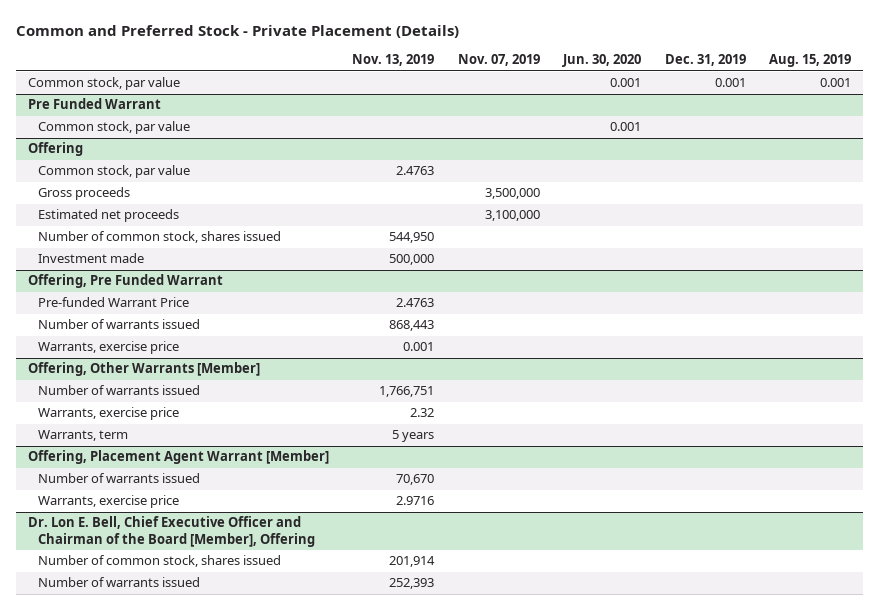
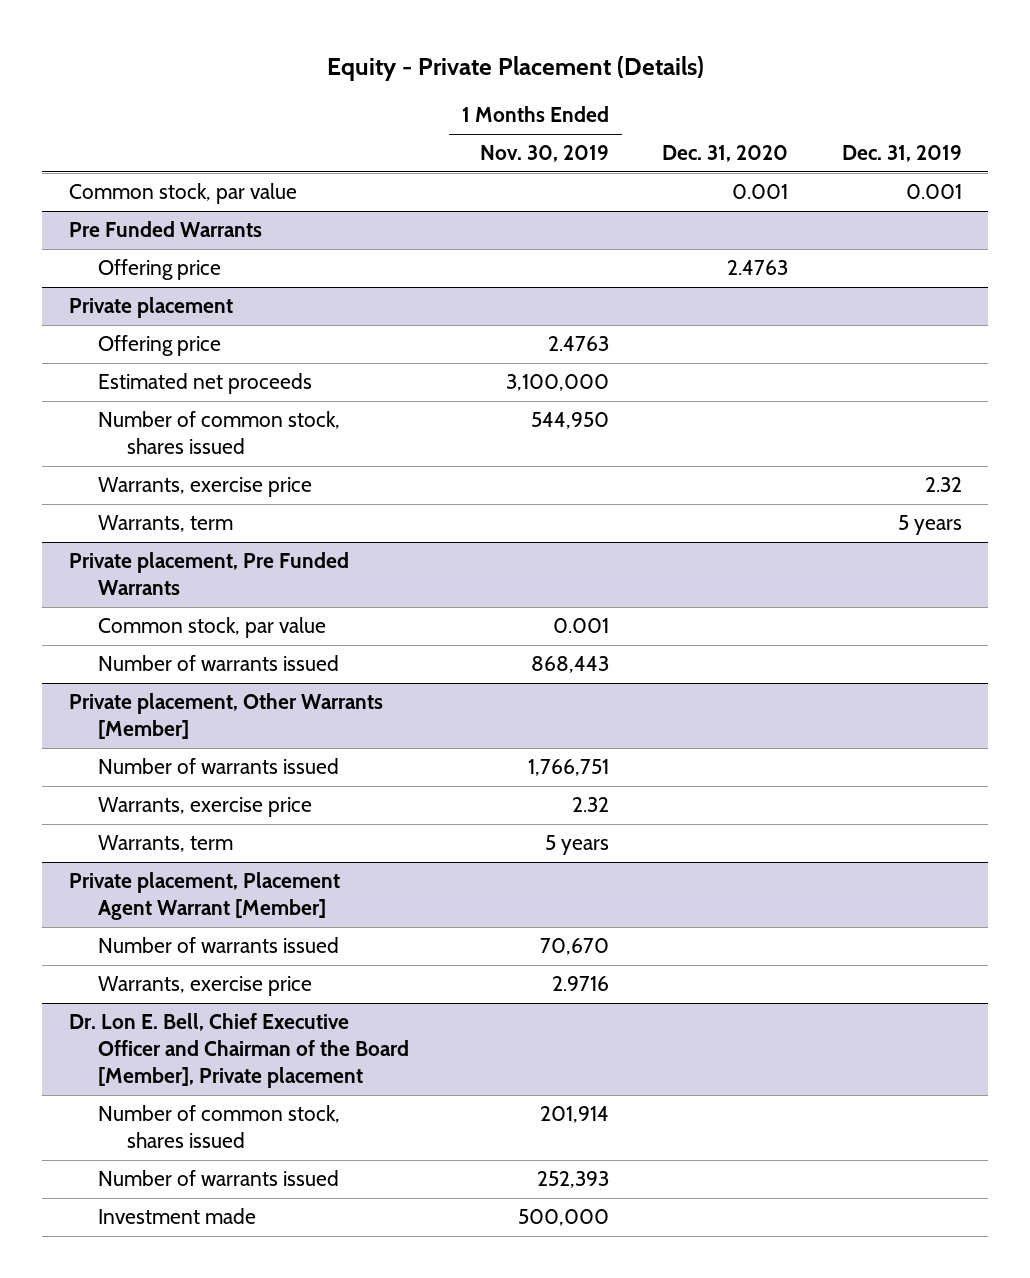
- Common and Preferred Stock - Private Placement (Details)
+ Equity - Private Placement (Details)
- | Nov. 13, 2019 | Nov. 07, 2019 | Jun. 30, 2020 | Dec. 31, 2019 | Aug. 15, 2019
+ | 1 Months Ended Nov. 30, 2019 | Dec. 31, 2020 | Dec. 31, 2019
- Pre Funded Warrant
- Common stock, par value | | | 0.001 | |
- Offering
- Common stock, par value | 2.4763 | | | |
- Gross proceeds | | 3,500,000 | | |
+ Pre Funded Warrants
+ Offering price | | 2.4763 |
+ Private placement
+ Offering price | 2.4763 | |
- Investment made | 500,000 | | | |
- Offering, Pre Funded Warrant
- Pre-funded Warrant Price | 2.4763 | | | |
+ Warrants, exercise price | | | 2.32
+ Warrants, term | | | 5 years
+ Private placement, Pre Funded Warrants
+ Common stock, par value | 0.001 | |
- Warrants, exercise price | 0.001 | | | |
- Offering, Other Warrants [Member]
- Number of warrants issued | 1,766,751 | | | |
- Warrants, exercise price | 2.32 | | | |
- Warrants, term | 5 years | | | |
- Offering, Placement Agent Warrant [Member]
+ Private placement, Other Warrants [Member]
+ Number of warrants issued | 1,766,751 | |
+ Warrants, exercise price | 2.32 | |
+ Warrants, term | 5 years | |
+ Private placement, Placement Agent Warrant [Member]
- Dr. Lon E. Bell, Chief Executive Officer and Chairman of the Board [Member], Offering
+ Dr. Lon E. Bell, Chief Executive Officer and Chairman of the Board [Member], Private placement
+ Investment made | 500,000 | |

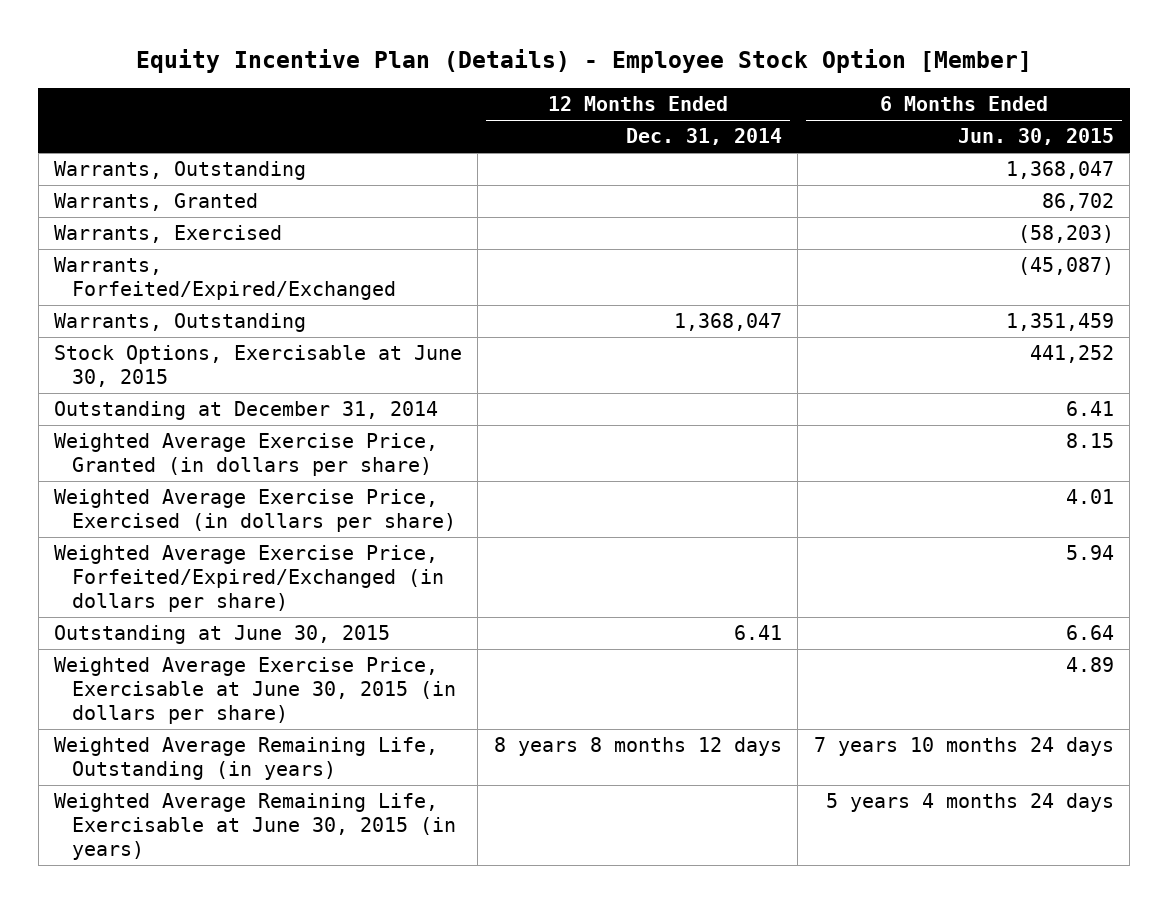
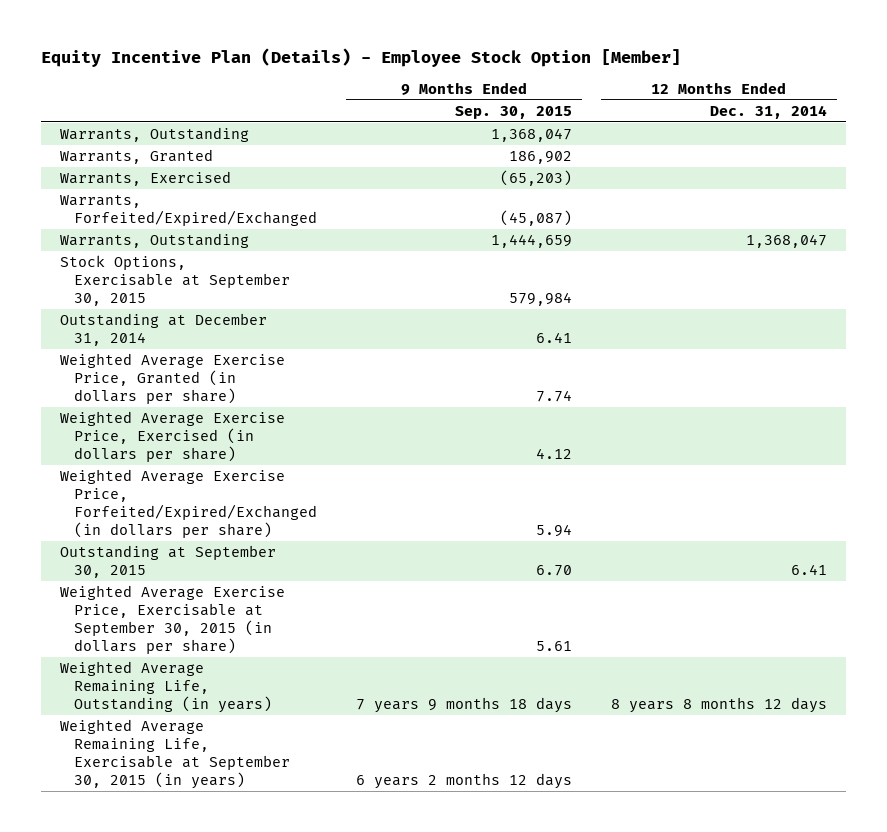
- | 12 Months Ended Dec. 31, 2014 | 6 Months Ended Jun. 30, 2015
+ | 9 Months Ended Sep. 30, 2015 | 12 Months Ended Dec. 31, 2014
- Stock Options, Exercisable at June 30, 2015 | | 441,252
+ Stock Options, Exercisable at September 30, 2015 | 579,984 |
- Outstanding at June 30, 2015 | 6.41 | 6.64
- Weighted Average Exercise Price, Exercisable at June 30, 2015 (in dollars per share) | | 4.89
+ Outstanding at September 30, 2015 | 6.70 | 6.41
+ Weighted Average Exercise Price, Exercisable at September 30, 2015 (in dollars per share) | 5.61 |
- Weighted Average Remaining Life, Exercisable at June 30, 2015 (in years) | | 5 years 4 months 24 days
+ Weighted Average Remaining Life, Exercisable at September 30, 2015 (in years) | 6 years 2 months 12 days |

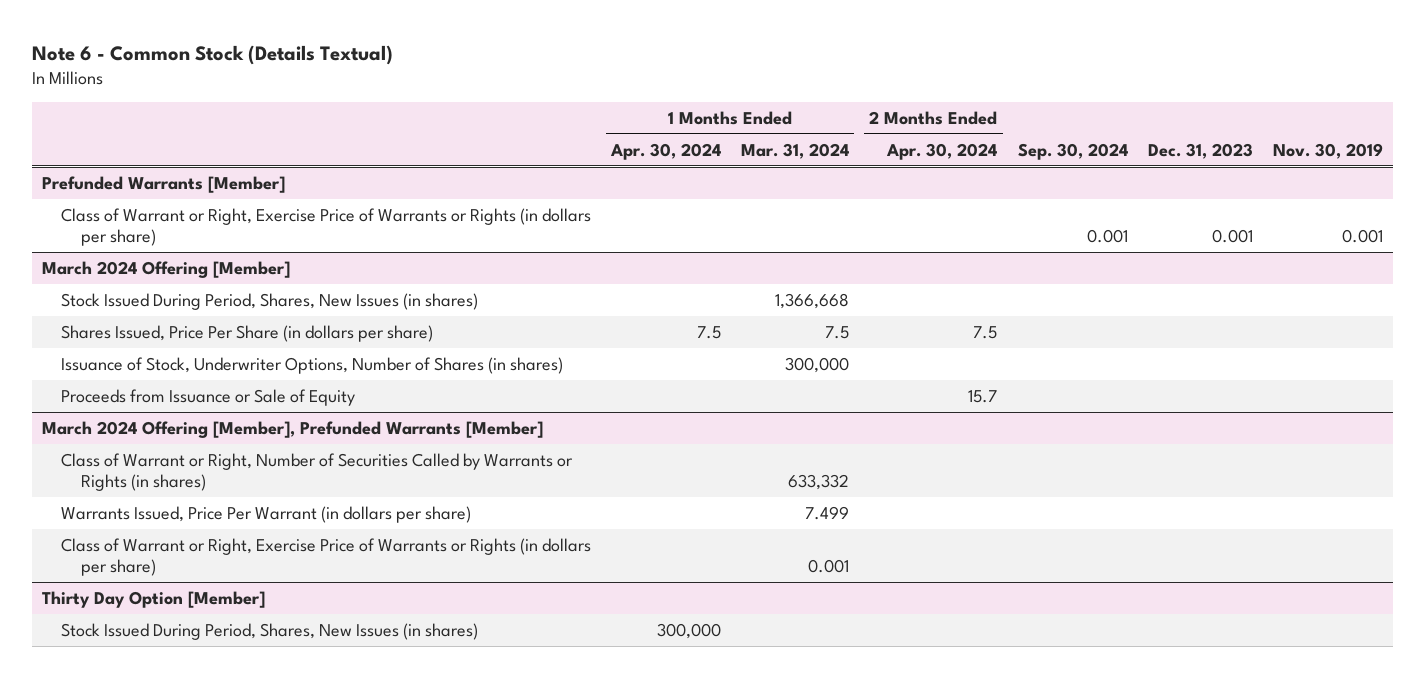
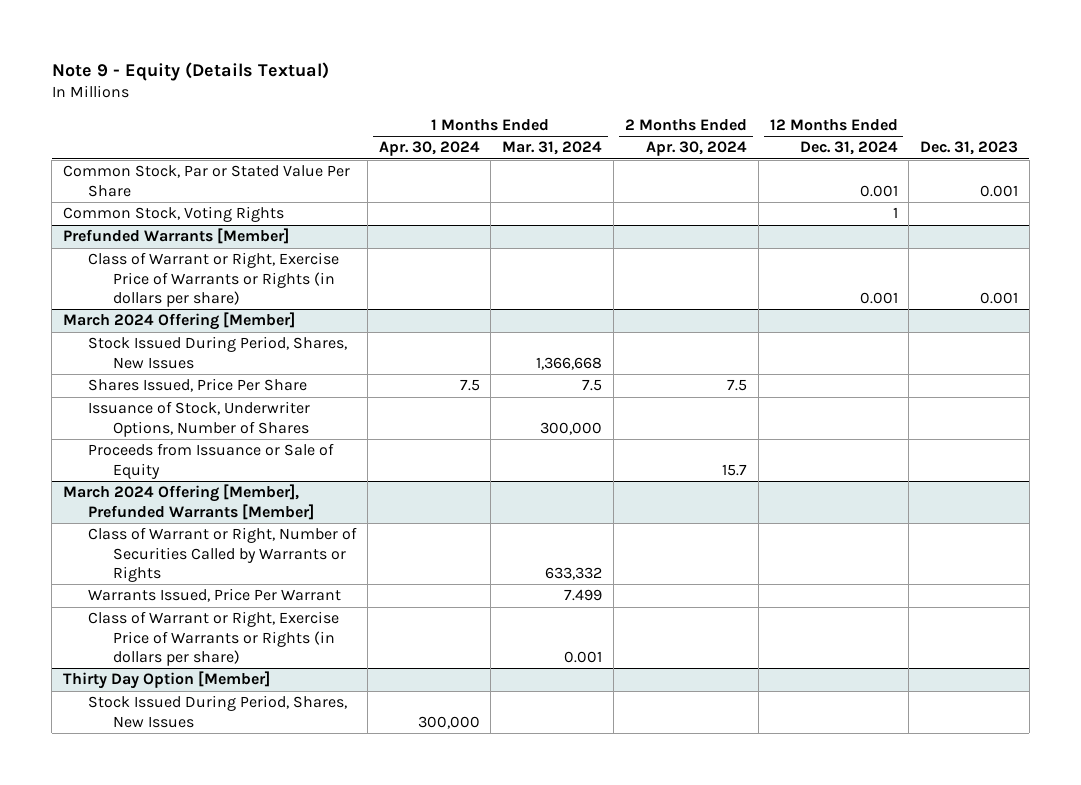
- Note 6 - Common Stock (Details Textual)
+ Note 9 - Equity (Details Textual)
- | 1 Months Ended Apr. 30, 2024 | 1 Months Ended Mar. 31, 2024 | 2 Months Ended Apr. 30, 2024 | Sep. 30, 2024 | Dec. 31, 2023 | Nov. 30, 2019
+ | 1 Months Ended Apr. 30, 2024 | 1 Months Ended Mar. 31, 2024 | 2 Months Ended Apr. 30, 2024 | 12 Months Ended Dec. 31, 2024 | Dec. 31, 2023
+ Common Stock, Par or Stated Value Per Share | | | | 0.001 | 0.001
+ Common Stock, Voting Rights | | | | 1 |
@ March 2024 Offering [Member]
- Stock Issued During Period, Shares, New Issues (in shares) | | 1,366,668 | | | |
- Shares Issued, Price Per Share (in dollars per share) | 7.5 | 7.5 | 7.5 | | |
- Issuance of Stock, Underwriter Options, Number of Shares (in shares) | | 300,000 | | | |
+ Stock Issued During Period, Shares, New Issues | | 1,366,668 | | |
+ Shares Issued, Price Per Share | 7.5 | 7.5 | 7.5 | |
+ Issuance of Stock, Underwriter Options, Number of Shares | | 300,000 | | |
@ March 2024 Offering [Member], Prefunded Warrants [Member]
- Class of Warrant or Right, Number of Securities Called by Warrants or Rights (in shares) | | 633,332 | | | |
- Warrants Issued, Price Per Warrant (in dollars per share) | | 7.499 | | | |
+ Class of Warrant or Right, Number of Securities Called by Warrants or Rights | | 633,332 | | |
+ Warrants Issued, Price Per Warrant | | 7.499 | | |
@ Thirty Day Option [Member]
- Stock Issued During Period, Shares, New Issues (in shares) | 300,000 | | | | |
+ Stock Issued During Period, Shares, New Issues | 300,000 | | | |

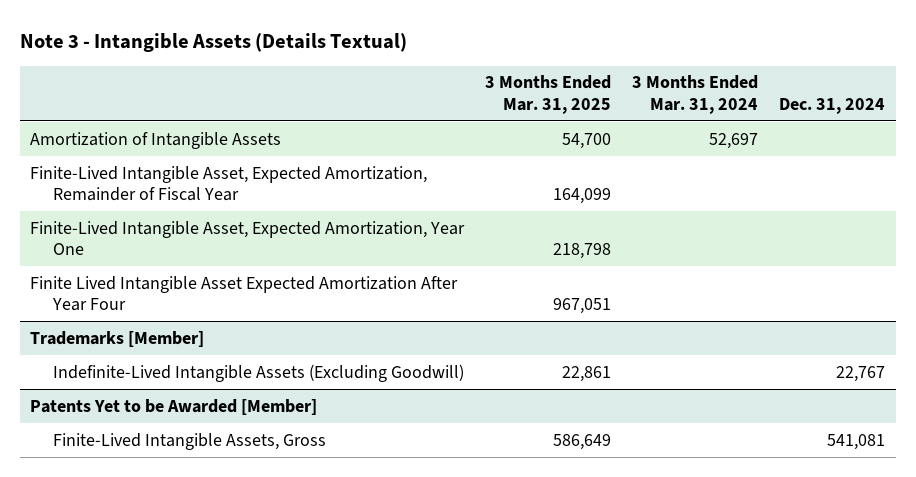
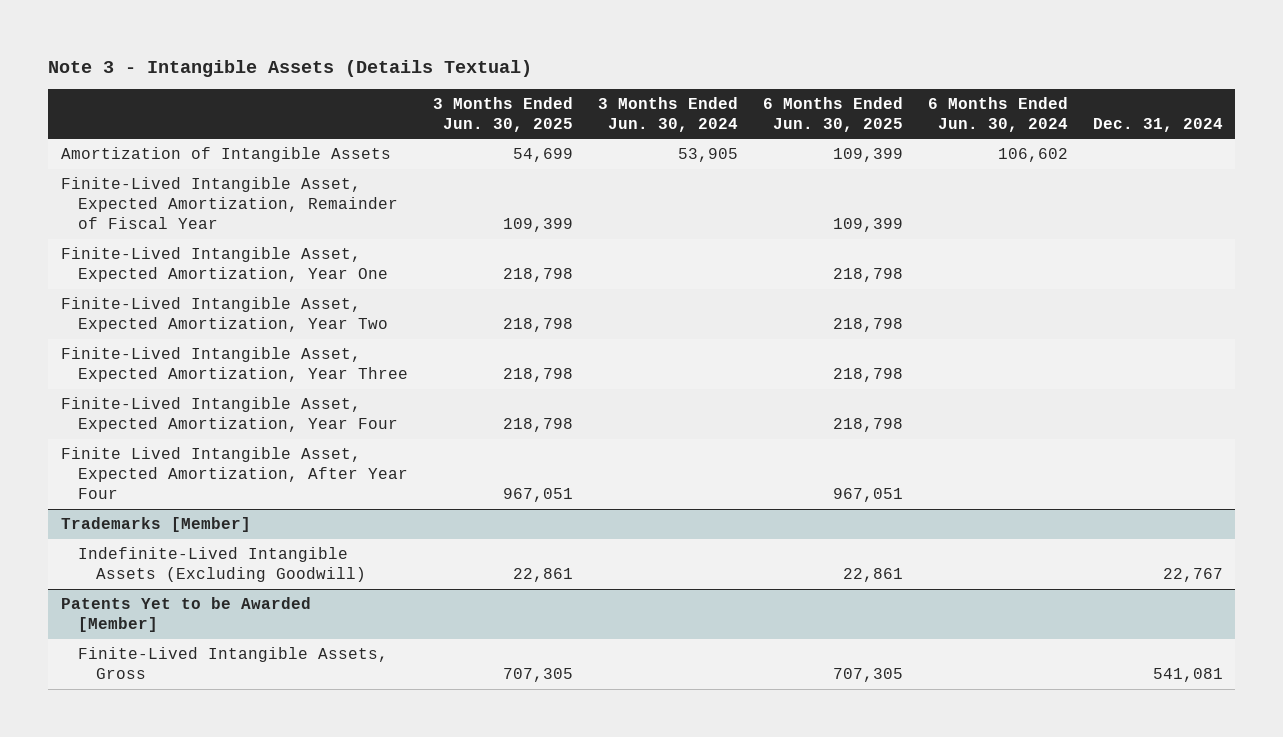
- | 3 Months Ended Mar. 31, 2025 | 3 Months Ended Mar. 31, 2024 | Dec. 31, 2024
+ | 3 Months Ended Jun. 30, 2025 | 3 Months Ended Jun. 30, 2024 | 6 Months Ended Jun. 30, 2025 | 6 Months Ended Jun. 30, 2024 | Dec. 31, 2024
- Finite Lived Intangible Asset Expected Amortization After Year Four | 967,051 | |
+ Finite-Lived Intangible Asset, Expected Amortization, Year Two | 218,798 | | 218,798 | |
+ Finite-Lived Intangible Asset, Expected Amortization, Year Three | 218,798 | | 218,798 | |
+ Finite-Lived Intangible Asset, Expected Amortization, Year Four | 218,798 | | 218,798 | |
+ Finite Lived Intangible Asset, Expected Amortization, After Year Four | 967,051 | | 967,051 | |

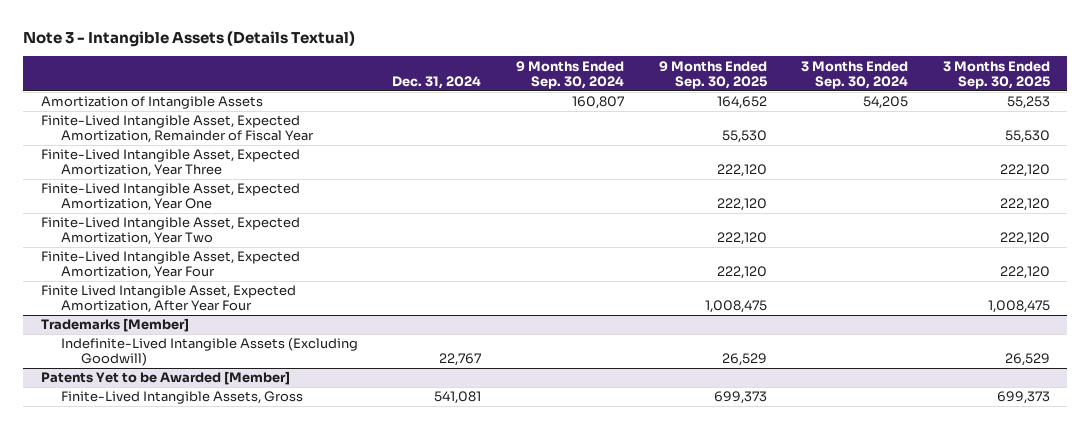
- | 3 Months Ended Jun. 30, 2025 | 3 Months Ended Jun. 30, 2024 | 6 Months Ended Jun. 30, 2025 | 6 Months Ended Jun. 30, 2024 | Dec. 31, 2024
+ | Dec. 31, 2024 | 9 Months Ended Sep. 30, 2024 | 9 Months Ended Sep. 30, 2025 | 3 Months Ended Sep. 30, 2024 | 3 Months Ended Sep. 30, 2025
moved up: Finite-Lived Intangible Asset, Expected Amortization, Year Three | | | 222,120 | | 222,120

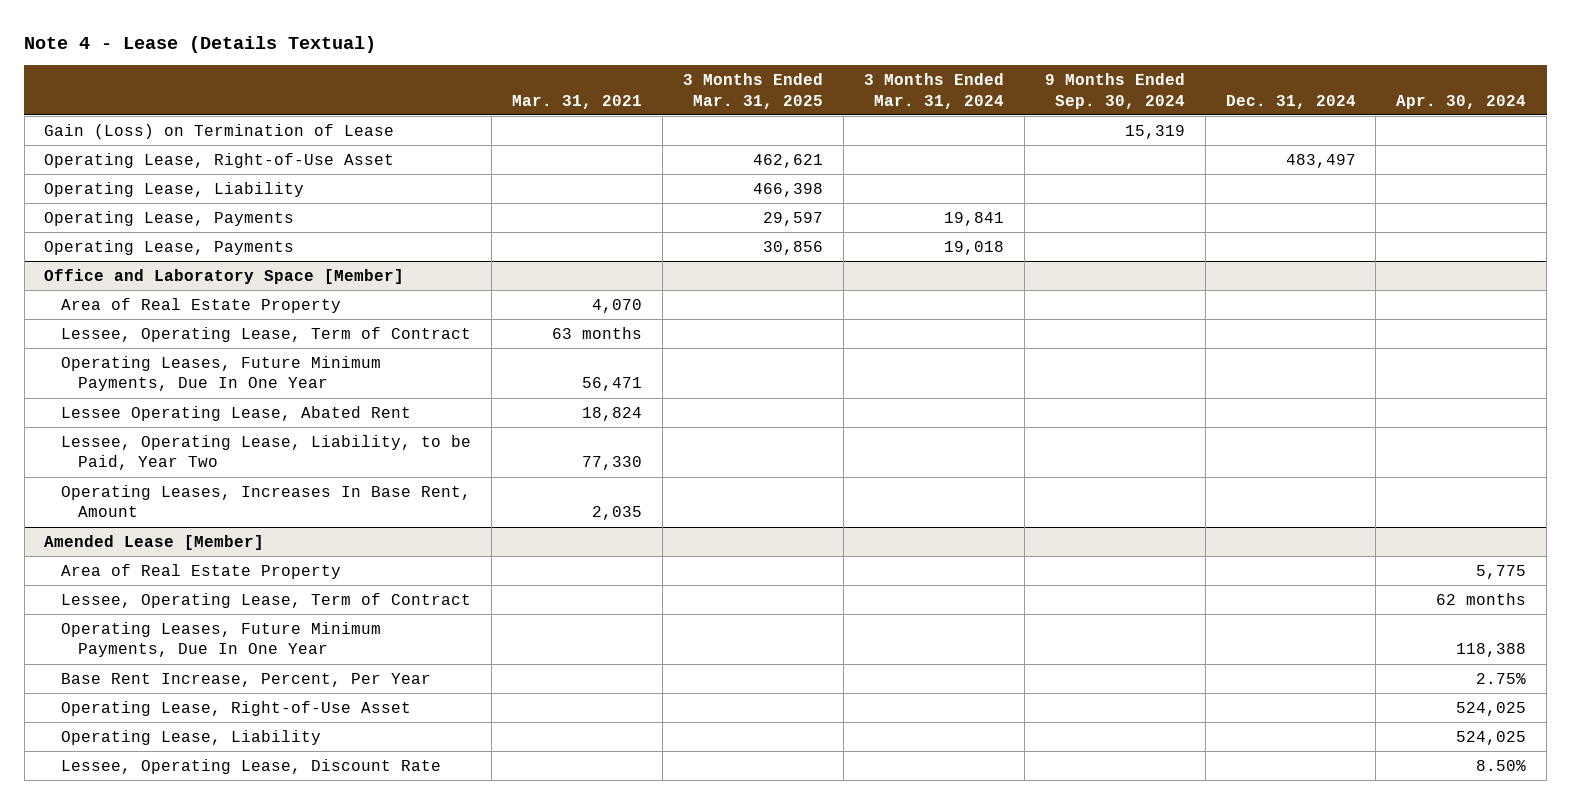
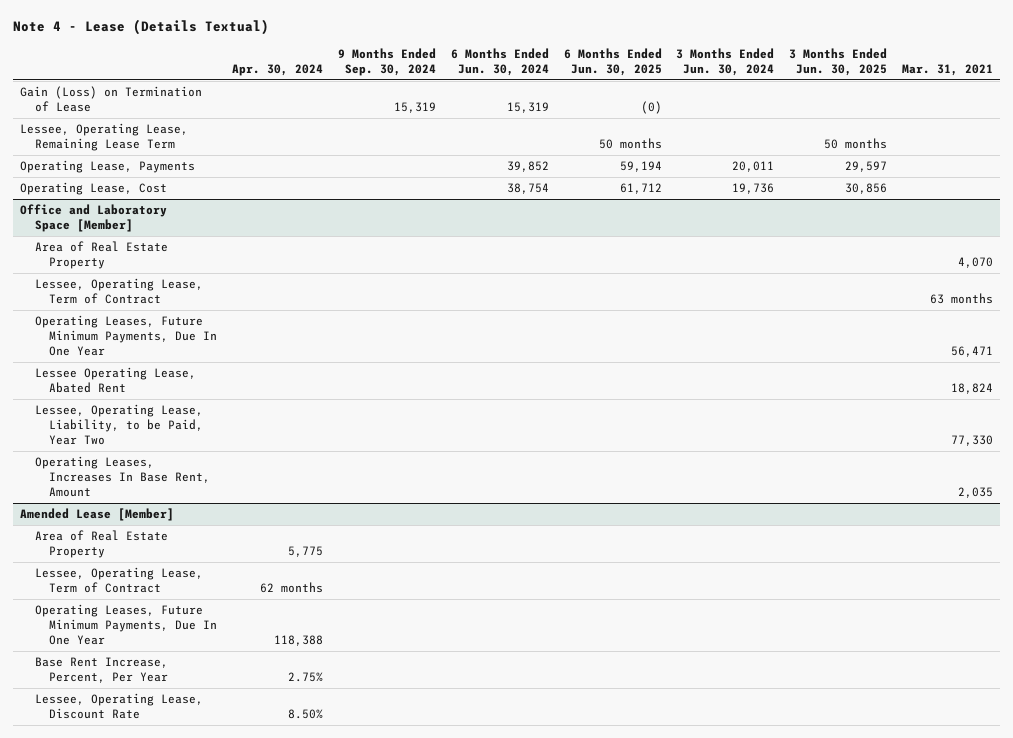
- | Mar. 31, 2021 | 3 Months Ended Mar. 31, 2025 | 3 Months Ended Mar. 31, 2024 | 9 Months Ended Sep. 30, 2024 | Dec. 31, 2024 | Apr. 30, 2024
+ | Apr. 30, 2024 | 9 Months Ended Sep. 30, 2024 | 6 Months Ended Jun. 30, 2024 | 6 Months Ended Jun. 30, 2025 | 3 Months Ended Jun. 30, 2024 | 3 Months Ended Jun. 30, 2025 | Mar. 31, 2021
- Operating Lease, Right-of-Use Asset | | 462,621 | | | 483,497 |
- Operating Lease, Liability | | 466,398 | | | |
- Operating Lease, Payments | | 29,597 | 19,841 | | |
+ Lessee, Operating Lease, Remaining Lease Term | | | | 50 months | | 50 months |
+ Operating Lease, Cost | | | 38,754 | 61,712 | 19,736 | 30,856 |
@ Amended Lease [Member]
- Operating Lease, Right-of-Use Asset | | | | | | 524,025
- Operating Lease, Liability | | | | | | 524,025

